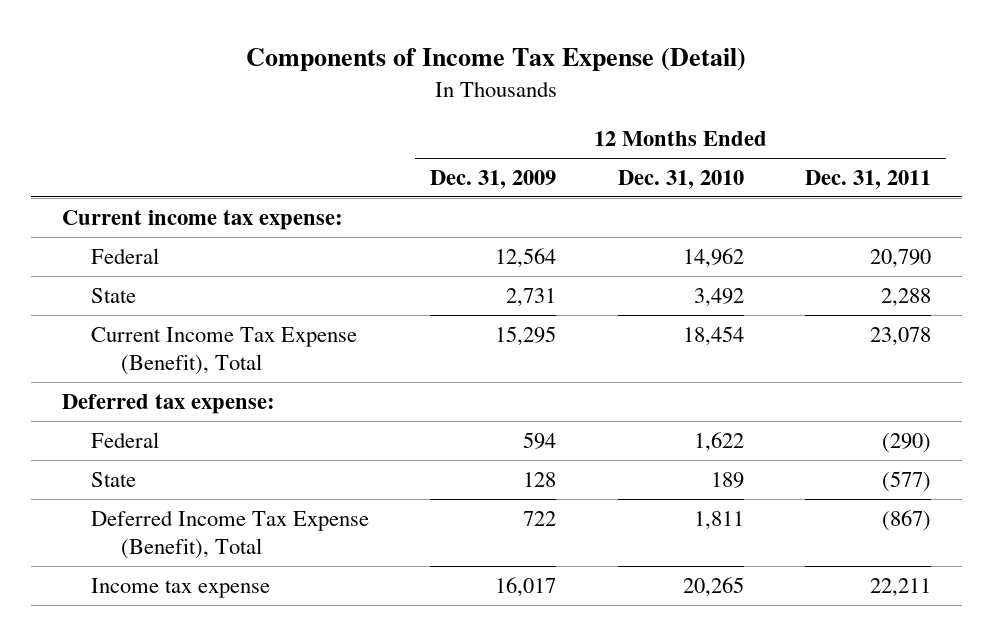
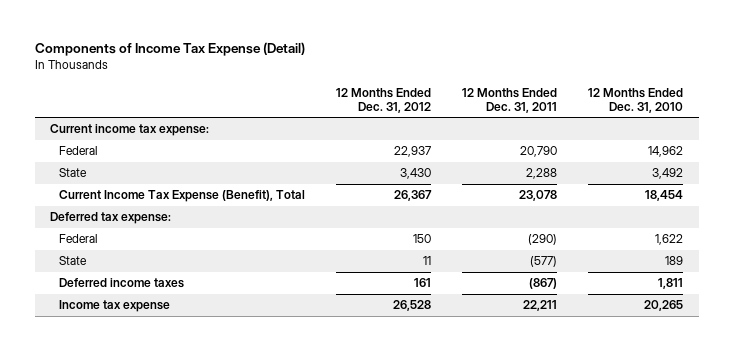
- | 12 Months Ended Dec. 31, 2009 | 12 Months Ended Dec. 31, 2010 | 12 Months Ended Dec. 31, 2011
+ | 12 Months Ended Dec. 31, 2012 | 12 Months Ended Dec. 31, 2011 | 12 Months Ended Dec. 31, 2010
- Deferred Income Tax Expense (Benefit), Total | 722 | 1,811 | (867)
+ Deferred income taxes | 161 | (867) | 1,811

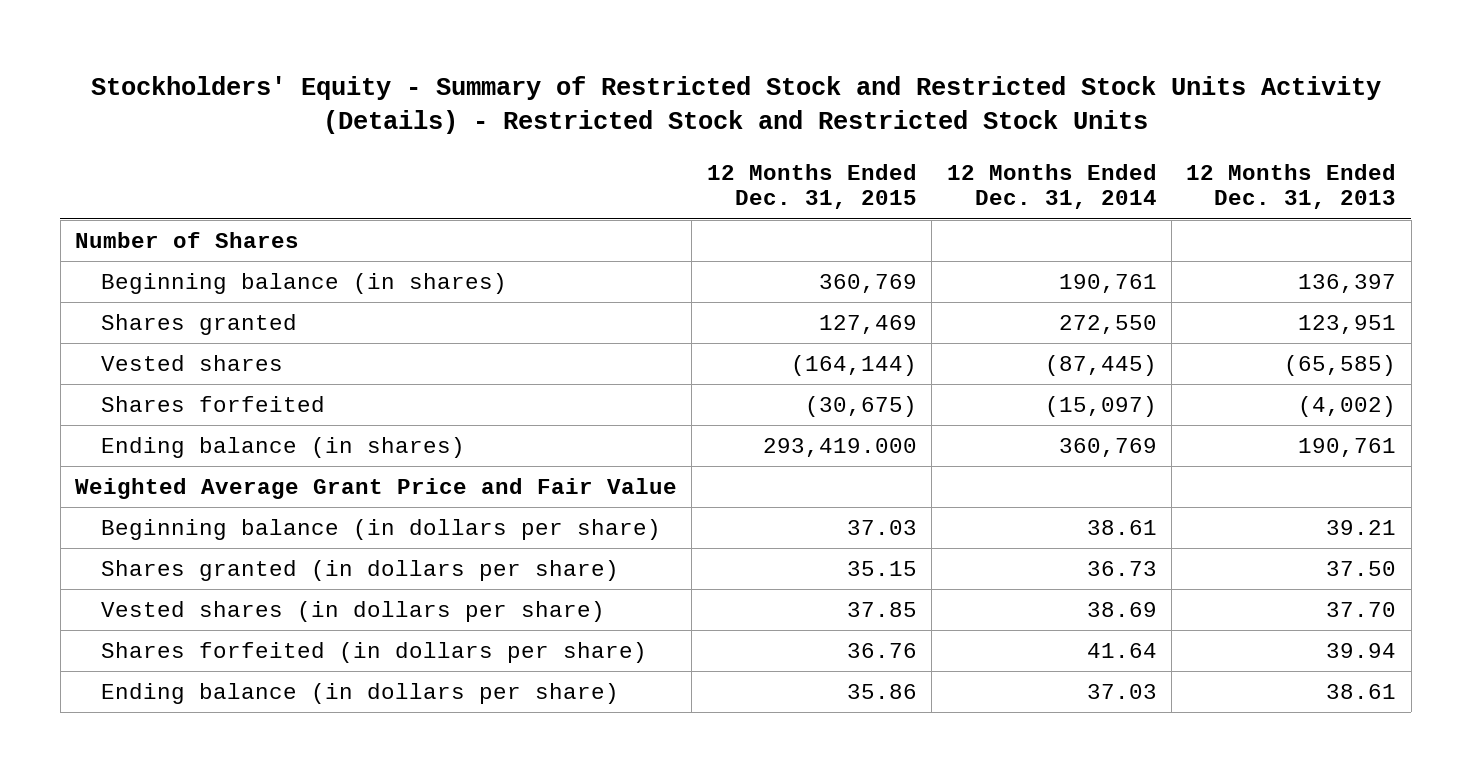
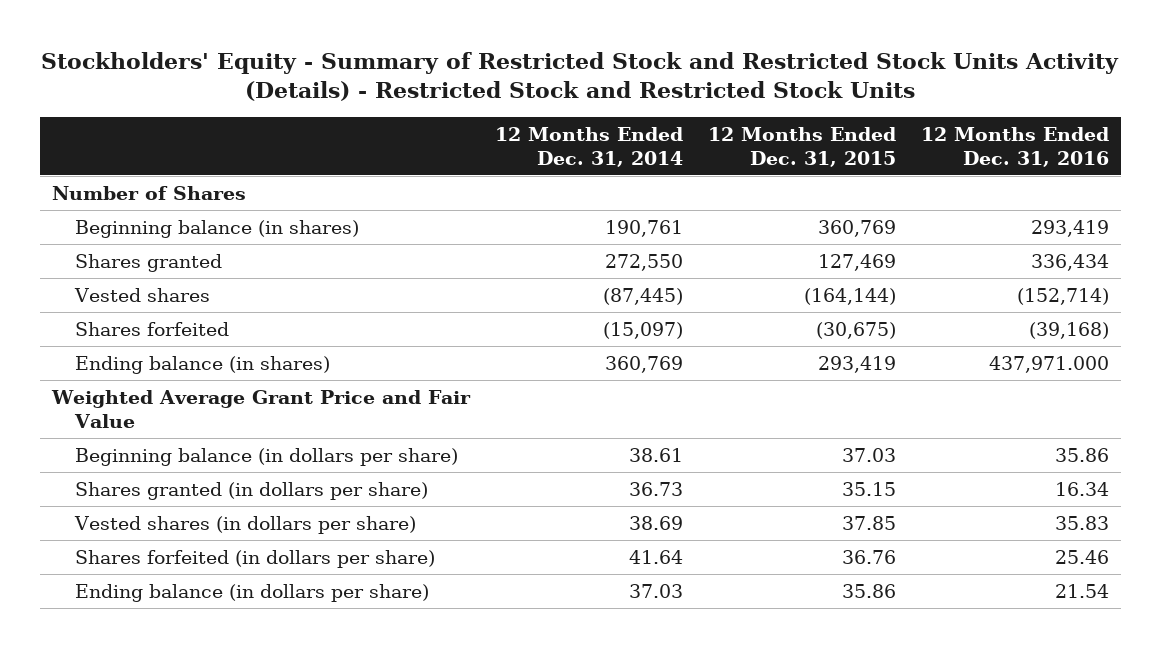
- | 12 Months Ended Dec. 31, 2015 | 12 Months Ended Dec. 31, 2014 | 12 Months Ended Dec. 31, 2013
+ | 12 Months Ended Dec. 31, 2014 | 12 Months Ended Dec. 31, 2015 | 12 Months Ended Dec. 31, 2016
- Ending balance (in shares) | 293,419.000 | 360,769 | 190,761
+ Ending balance (in shares) | 360,769 | 293,419 | 437,971.000

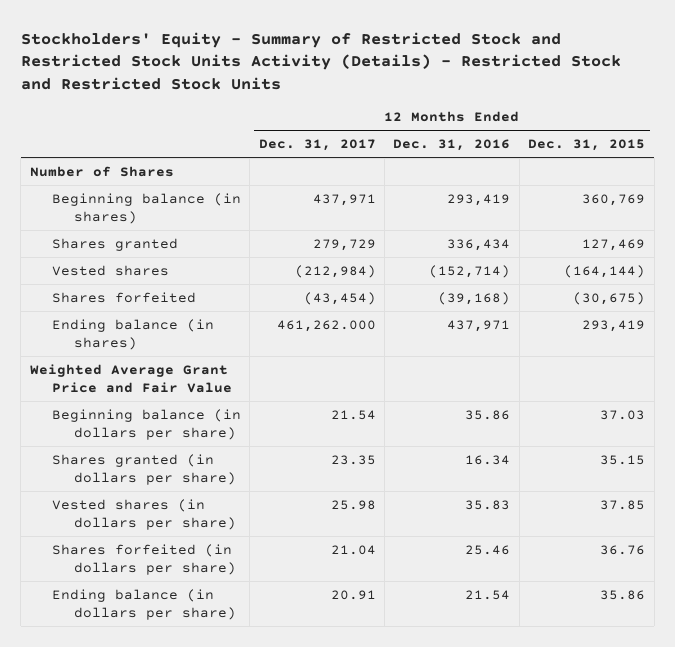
- | 12 Months Ended Dec. 31, 2014 | 12 Months Ended Dec. 31, 2015 | 12 Months Ended Dec. 31, 2016
+ | 12 Months Ended Dec. 31, 2017 | 12 Months Ended Dec. 31, 2016 | 12 Months Ended Dec. 31, 2015
- Ending balance (in shares) | 360,769 | 293,419 | 437,971.000
+ Ending balance (in shares) | 461,262.000 | 437,971 | 293,419

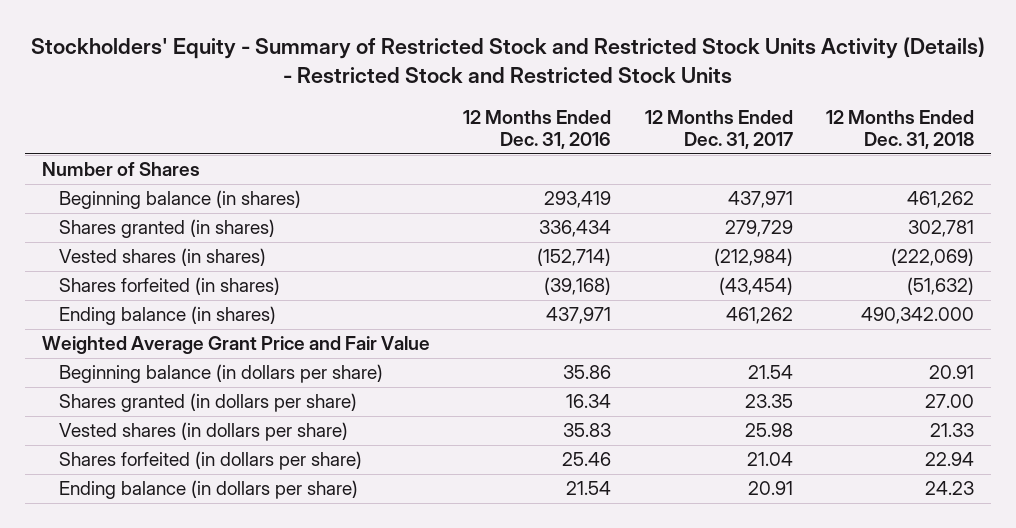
- | 12 Months Ended Dec. 31, 2017 | 12 Months Ended Dec. 31, 2016 | 12 Months Ended Dec. 31, 2015
+ | 12 Months Ended Dec. 31, 2016 | 12 Months Ended Dec. 31, 2017 | 12 Months Ended Dec. 31, 2018
- Shares granted | 279,729 | 336,434 | 127,469
- Vested shares | (212,984) | (152,714) | (164,144)
- Shares forfeited | (43,454) | (39,168) | (30,675)
- Ending balance (in shares) | 461,262.000 | 437,971 | 293,419
+ Shares granted (in shares) | 336,434 | 279,729 | 302,781
+ Vested shares (in shares) | (152,714) | (212,984) | (222,069)
+ Shares forfeited (in shares) | (39,168) | (43,454) | (51,632)
+ Ending balance (in shares) | 437,971 | 461,262 | 490,342.000

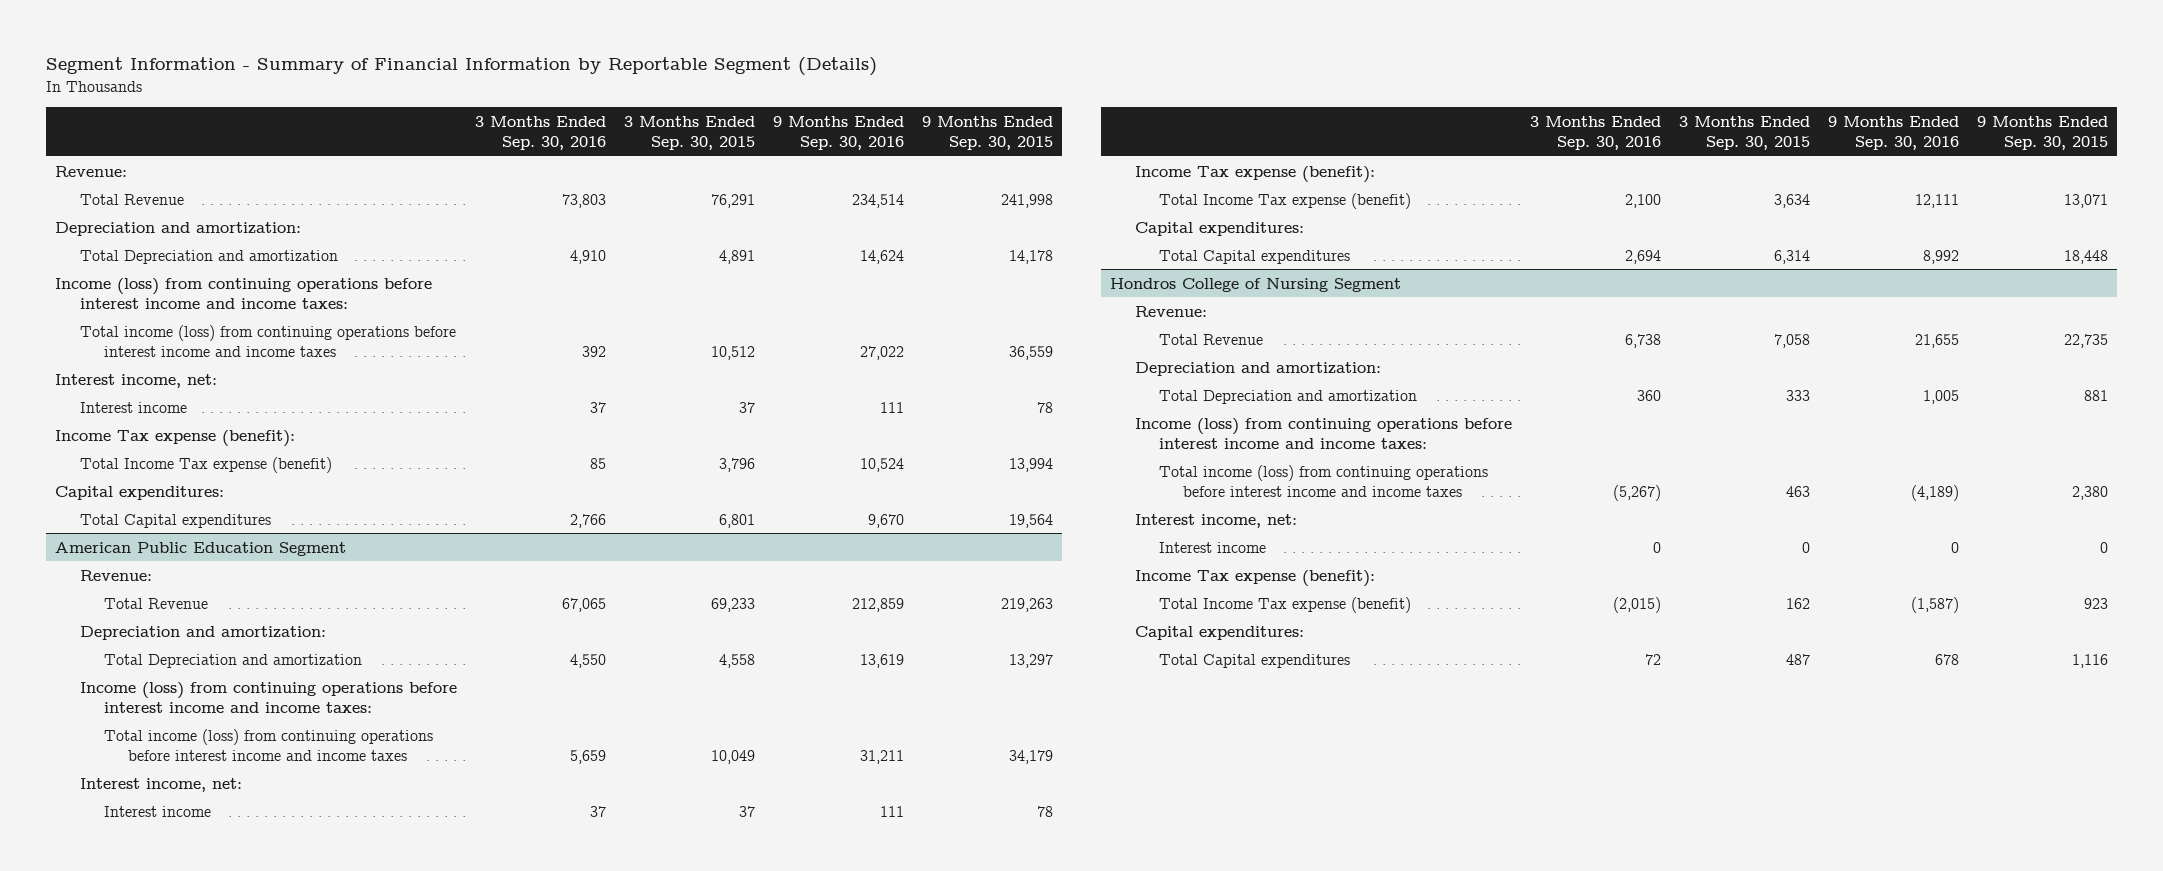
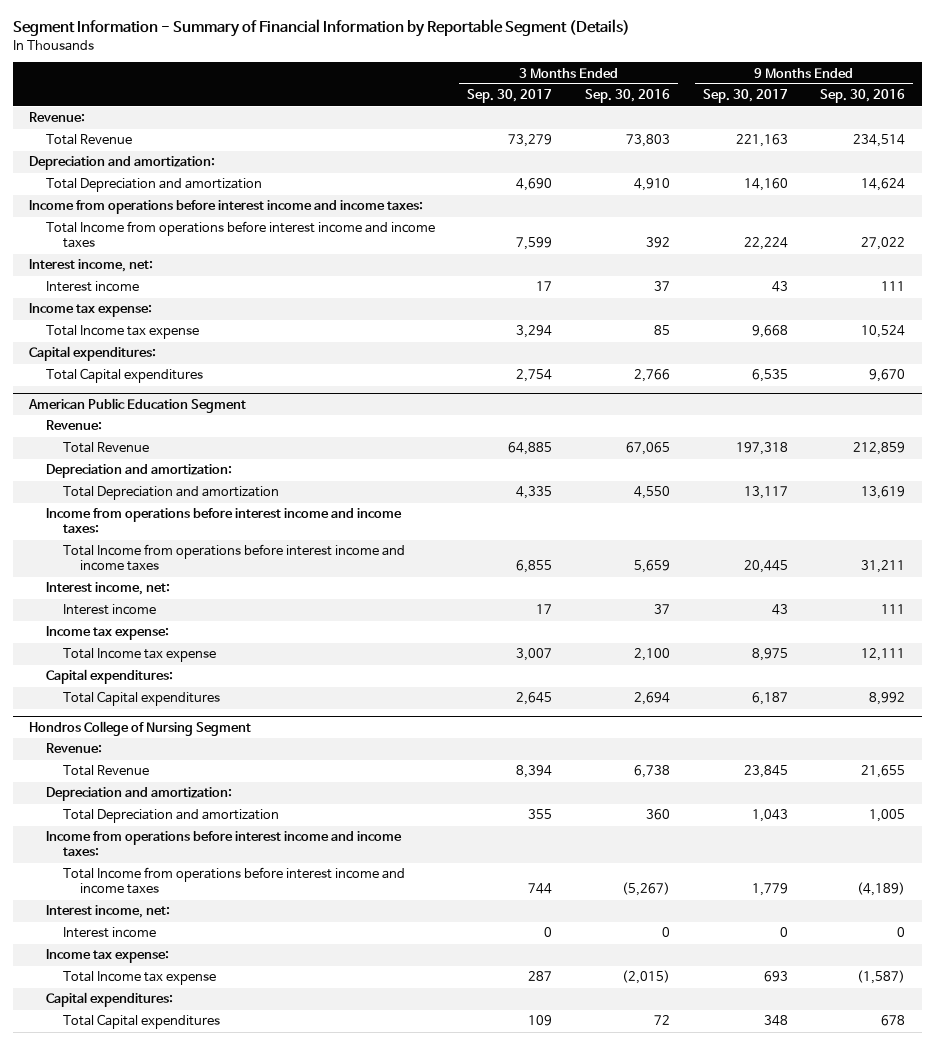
- | 3 Months Ended Sep. 30, 2016 | 3 Months Ended Sep. 30, 2015 | 9 Months Ended Sep. 30, 2016 | 9 Months Ended Sep. 30, 2015
+ | 3 Months Ended Sep. 30, 2017 | 3 Months Ended Sep. 30, 2016 | 9 Months Ended Sep. 30, 2017 | 9 Months Ended Sep. 30, 2016
- Income (loss) from continuing operations before interest income and income taxes:
- Total income (loss) from continuing operations before interest income and income taxes | 392 | 10,512 | 27,022 | 36,559
+ Income from operations before interest income and income taxes:
+ Total Income from operations before interest income and income taxes | 7,599 | 392 | 22,224 | 27,022
- Income Tax expense (benefit):
- Total Income Tax expense (benefit) | 85 | 3,796 | 10,524 | 13,994
+ Income tax expense:
+ Total Income tax expense | 3,294 | 85 | 9,668 | 10,524
@ American Public Education Segment
- Income (loss) from continuing operations before interest income and income taxes:
- Total income (loss) from continuing operations before interest income and income taxes | 5,659 | 10,049 | 31,211 | 34,179
+ Income from operations before interest income and income taxes:
+ Total Income from operations before interest income and income taxes | 6,855 | 5,659 | 20,445 | 31,211
- Income Tax expense (benefit):
- Total Income Tax expense (benefit) | 2,100 | 3,634 | 12,111 | 13,071
+ Income tax expense:
+ Total Income tax expense | 3,007 | 2,100 | 8,975 | 12,111
@ Hondros College of Nursing Segment
- Income (loss) from continuing operations before interest income and income taxes:
- Total income (loss) from continuing operations before interest income and income taxes | (5,267) | 463 | (4,189) | 2,380
+ Income from operations before interest income and income taxes:
+ Total Income from operations before interest income and income taxes | 744 | (5,267) | 1,779 | (4,189)
- Income Tax expense (benefit):
- Total Income Tax expense (benefit) | (2,015) | 162 | (1,587) | 923
+ Income tax expense:
+ Total Income tax expense | 287 | (2,015) | 693 | (1,587)

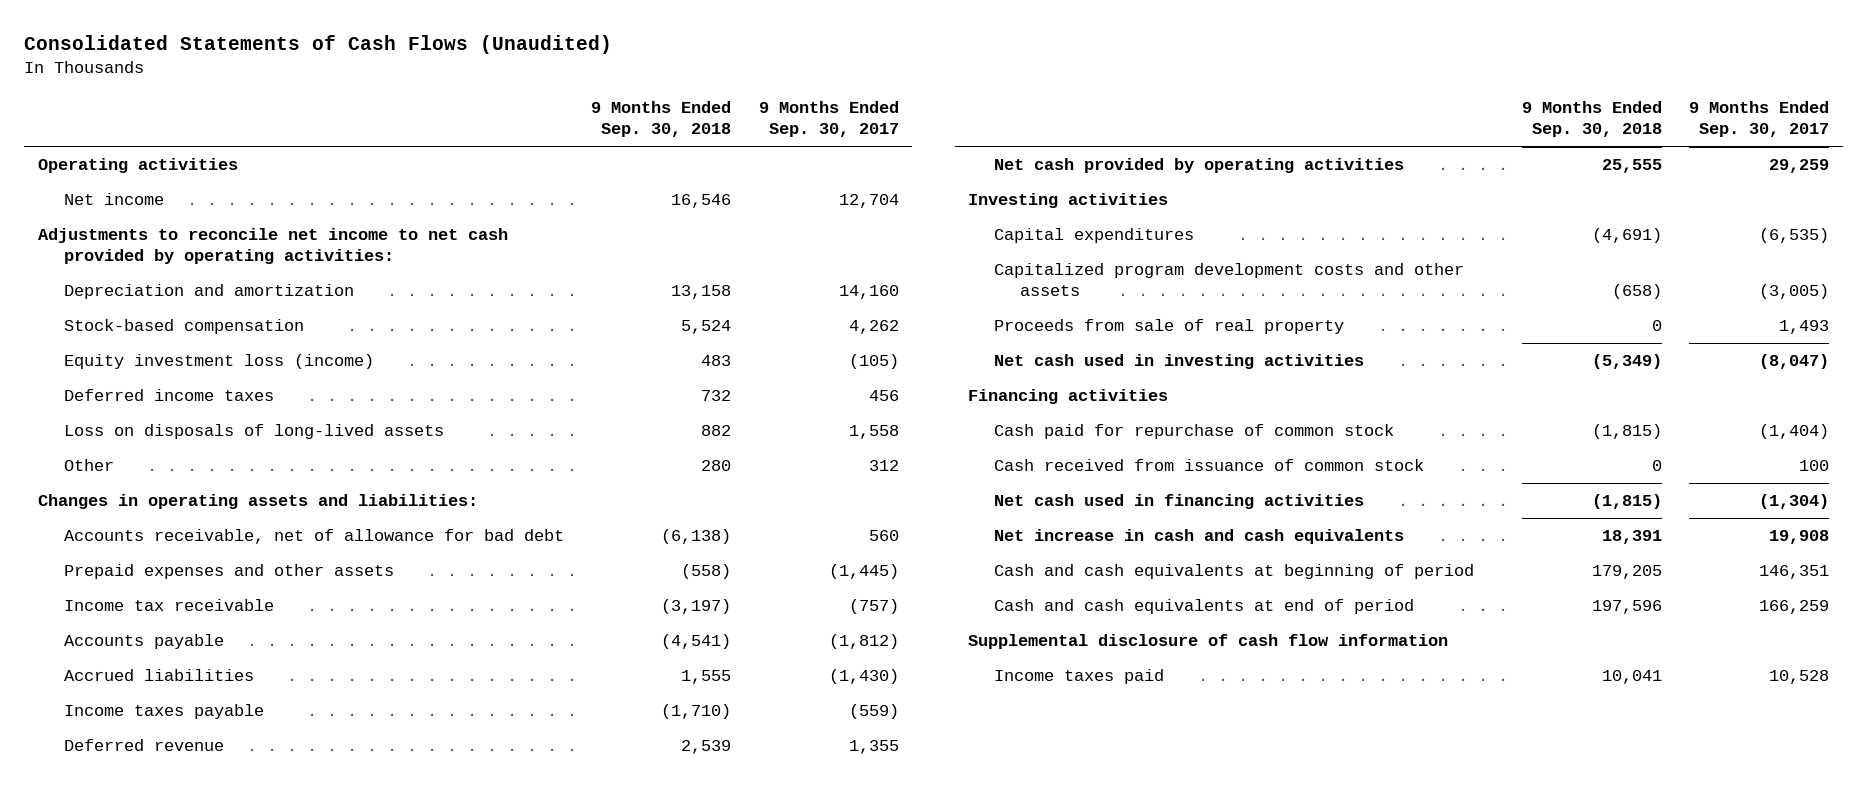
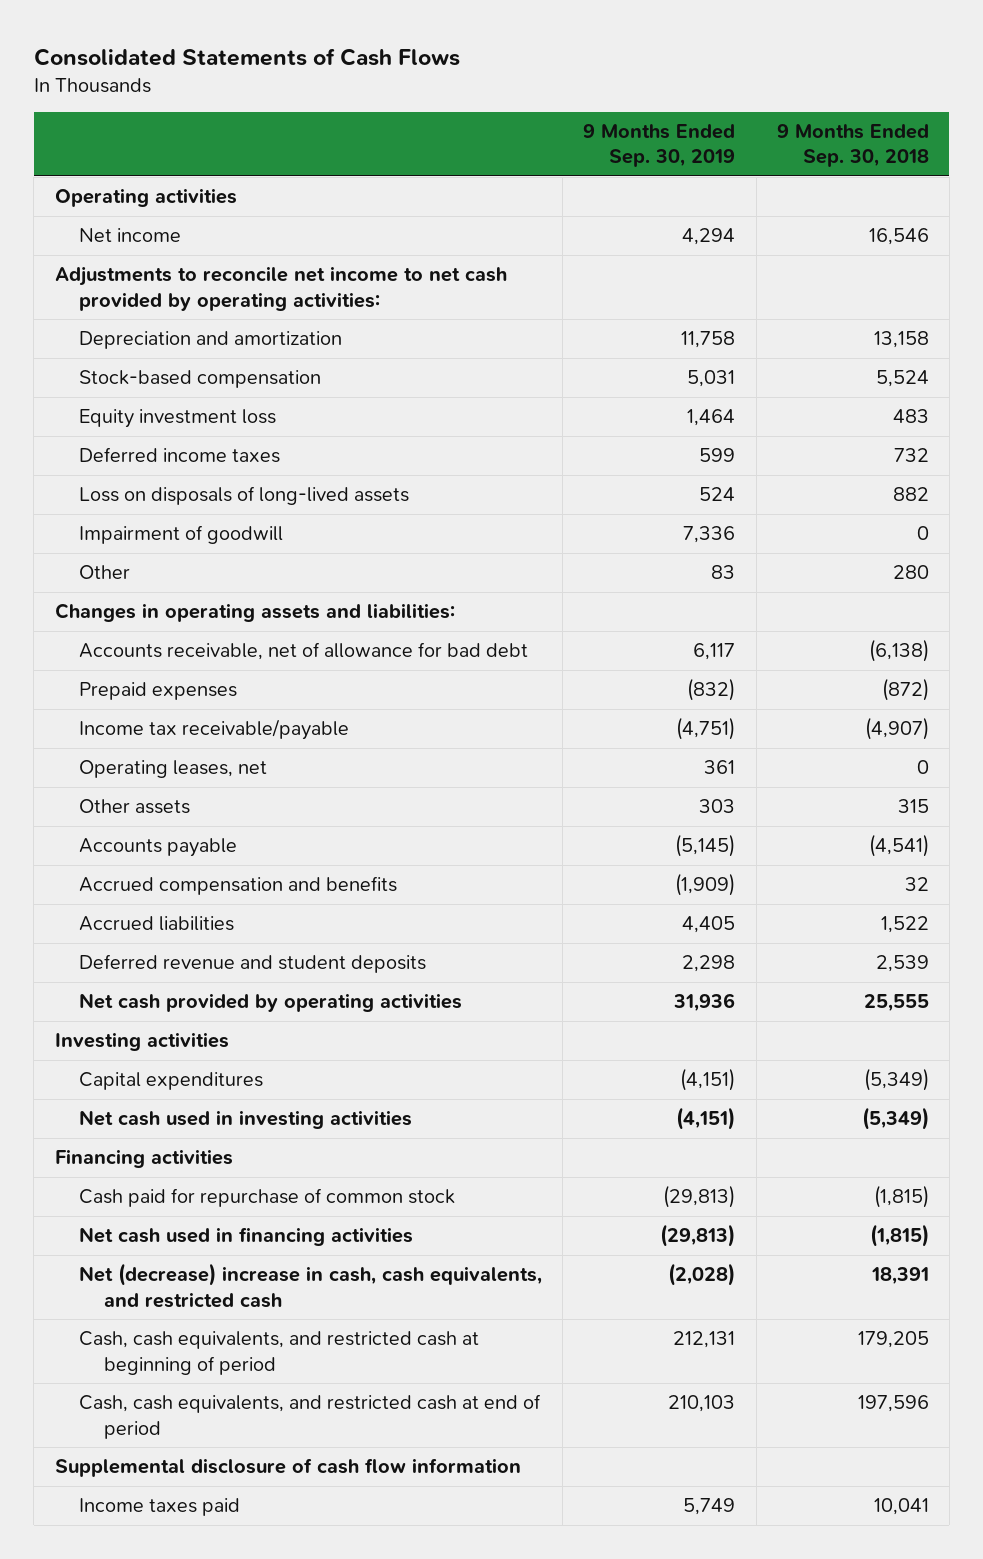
- Consolidated Statements of Cash Flows (Unaudited)
+ Consolidated Statements of Cash Flows
- | 9 Months Ended Sep. 30, 2018 | 9 Months Ended Sep. 30, 2017
+ | 9 Months Ended Sep. 30, 2019 | 9 Months Ended Sep. 30, 2018
- Equity investment loss (income) | 483 | (105)
+ Equity investment loss | 1,464 | 483
+ Impairment of goodwill | 7,336 | 0
- Prepaid expenses and other assets | (558) | (1,445)
- Income tax receivable | (3,197) | (757)
+ Prepaid expenses | (832) | (872)
+ Income tax receivable/payable | (4,751) | (4,907)
+ Operating leases, net | 361 | 0
+ Other assets | 303 | 315
- Accrued liabilities | 1,555 | (1,430)
- Income taxes payable | (1,710) | (559)
- Deferred revenue | 2,539 | 1,355
+ Accrued compensation and benefits | (1,909) | 32
+ Accrued liabilities | 4,405 | 1,522
+ Deferred revenue and student deposits | 2,298 | 2,539
- Capital expenditures | (4,691) | (6,535)
- Capitalized program development costs and other assets | (658) | (3,005)
- Proceeds from sale of real property | 0 | 1,493
+ Capital expenditures | (4,151) | (5,349)
- Cash received from issuance of common stock | 0 | 100
- Net increase in cash and cash equivalents | 18,391 | 19,908
- Cash and cash equivalents at beginning of period | 179,205 | 146,351
- Cash and cash equivalents at end of period | 197,596 | 166,259
+ Net (decrease) increase in cash, cash equivalents, and restricted cash | (2,028) | 18,391
+ Cash, cash equivalents, and restricted cash at beginning of period | 212,131 | 179,205
+ Cash, cash equivalents, and restricted cash at end of period | 210,103 | 197,596

